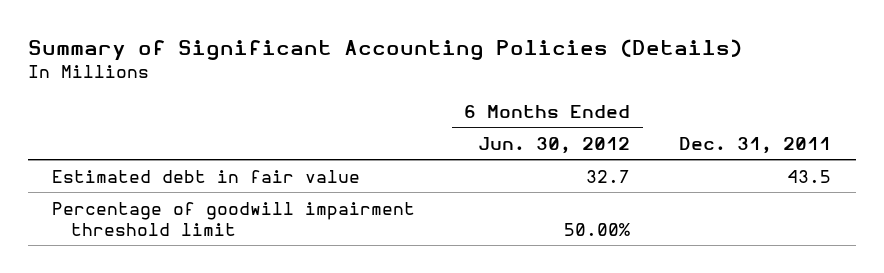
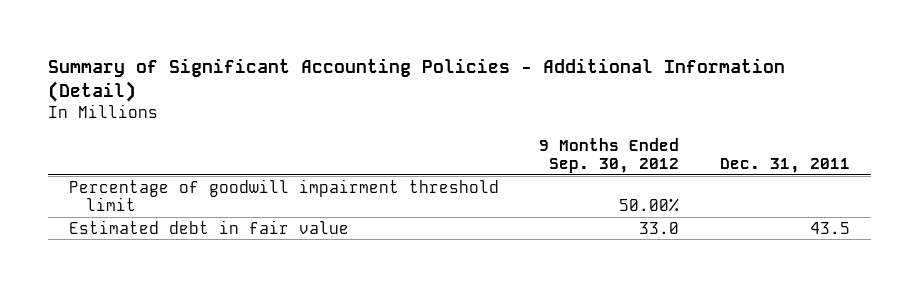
- Summary of Significant Accounting Policies (Details)
+ Summary of Significant Accounting Policies - Additional Information (Detail)
- | 6 Months Ended Jun. 30, 2012 | Dec. 31, 2011
+ | 9 Months Ended Sep. 30, 2012 | Dec. 31, 2011
moved down: Estimated debt in fair value | 33.0 | 43.5

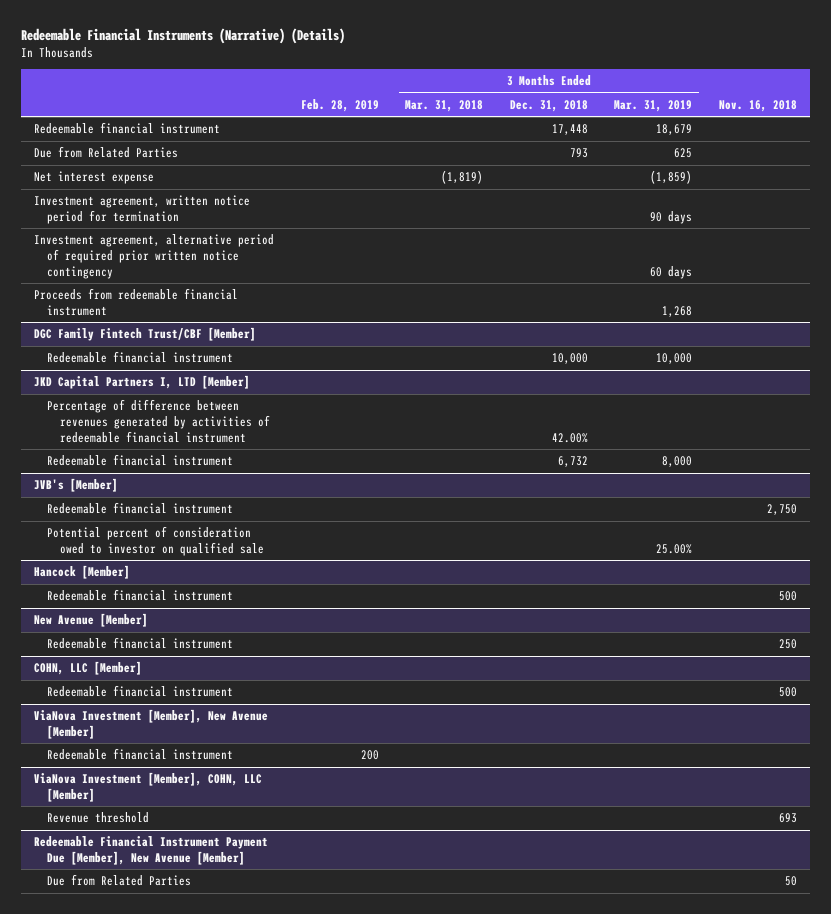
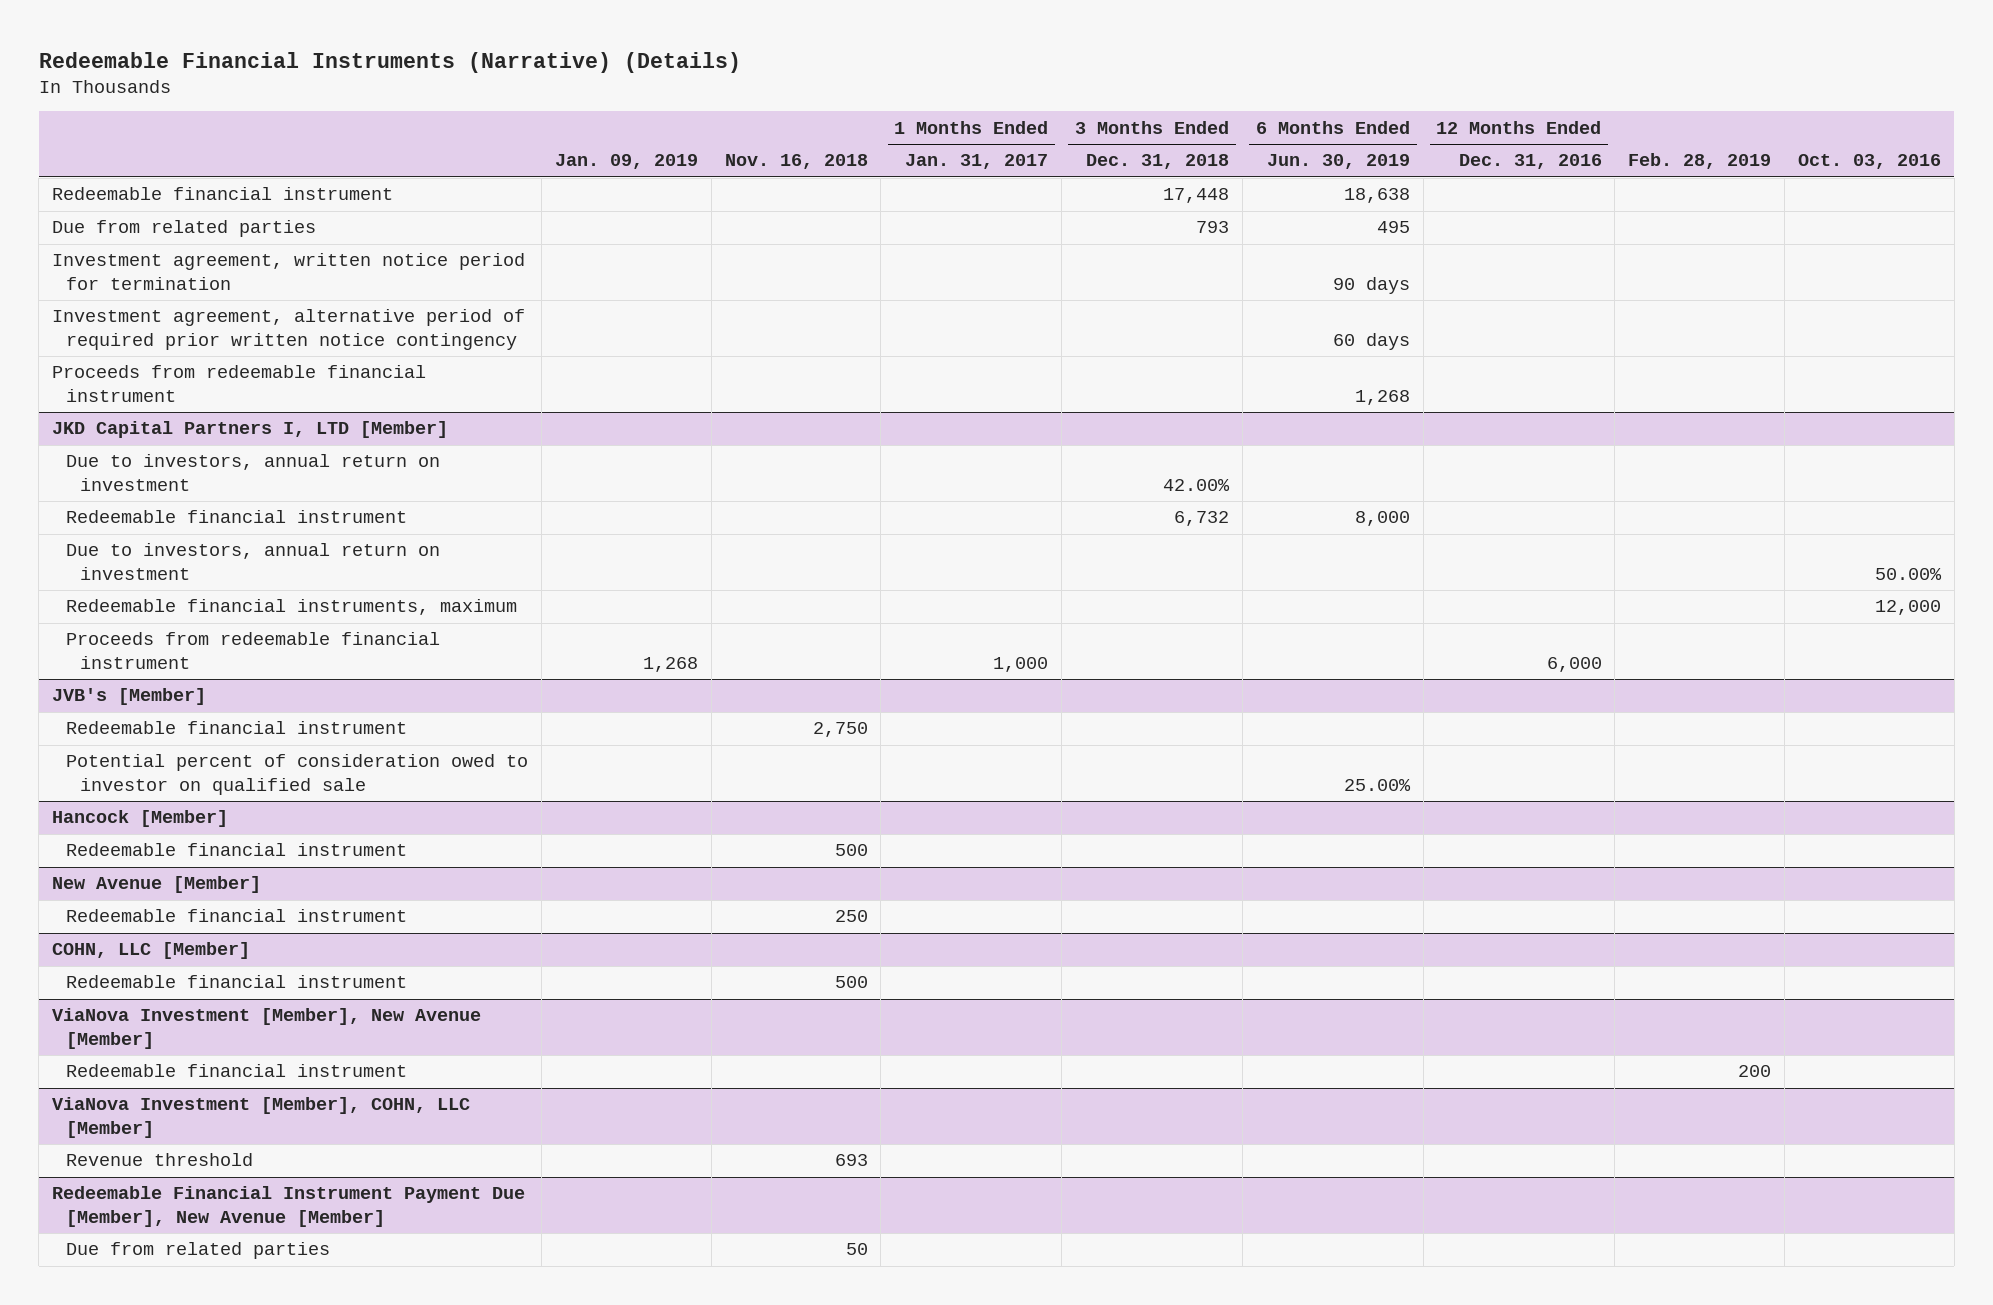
- | Feb. 28, 2019 | 3 Months Ended Mar. 31, 2018 | 3 Months Ended Dec. 31, 2018 | 3 Months Ended Mar. 31, 2019 | Nov. 16, 2018
+ | Jan. 09, 2019 | Nov. 16, 2018 | 1 Months Ended Jan. 31, 2017 | 3 Months Ended Dec. 31, 2018 | 6 Months Ended Jun. 30, 2019 | 12 Months Ended Dec. 31, 2016 | Feb. 28, 2019 | Oct. 03, 2016
- Due from Related Parties | | | 793 | 625 |
- Net interest expense | | (1,819) | | (1,859) |
+ Due from related parties | | | | 793 | 495 | | |
- DGC Family Fintech Trust/CBF [Member]
- Redeemable financial instrument | | | 10,000 | 10,000 |
@ JKD Capital Partners I, LTD [Member]
- Percentage of difference between revenues generated by activities of redeemable financial instrument | | | 42.00% | |
+ Due to investors, annual return on investment | | | | 42.00% | | | |
+ Due to investors, annual return on investment | | | | | | | | 50.00%
+ Redeemable financial instruments, maximum | | | | | | | | 12,000
+ Proceeds from redeemable financial instrument | 1,268 | | 1,000 | | | 6,000 | |
@ Redeemable Financial Instrument Payment Due [Member], New Avenue [Member]
- Due from Related Parties | | | | | 50
+ Due from related parties | | 50 | | | | | |

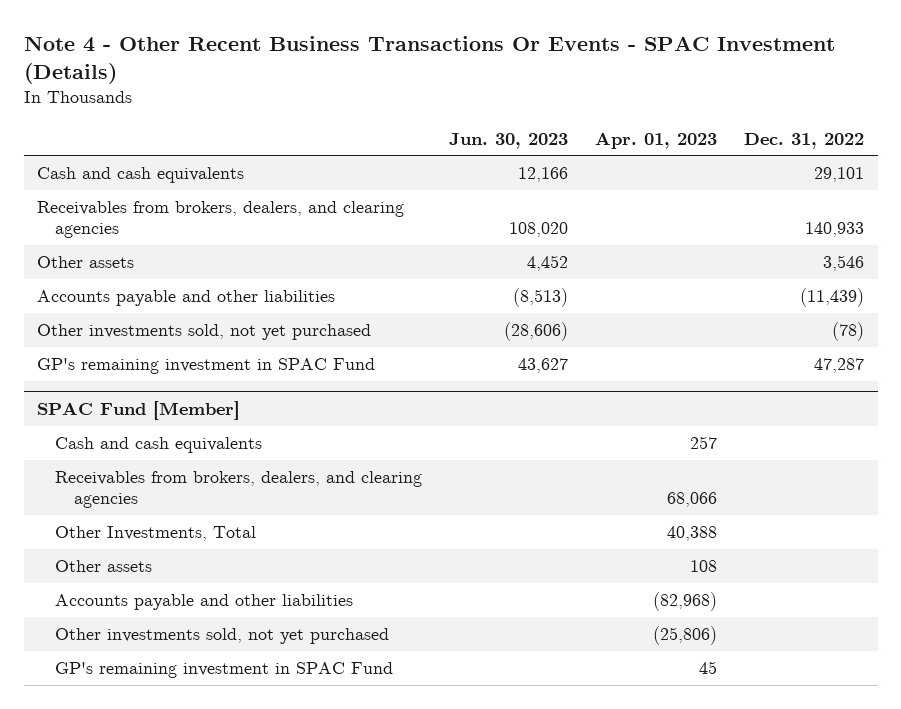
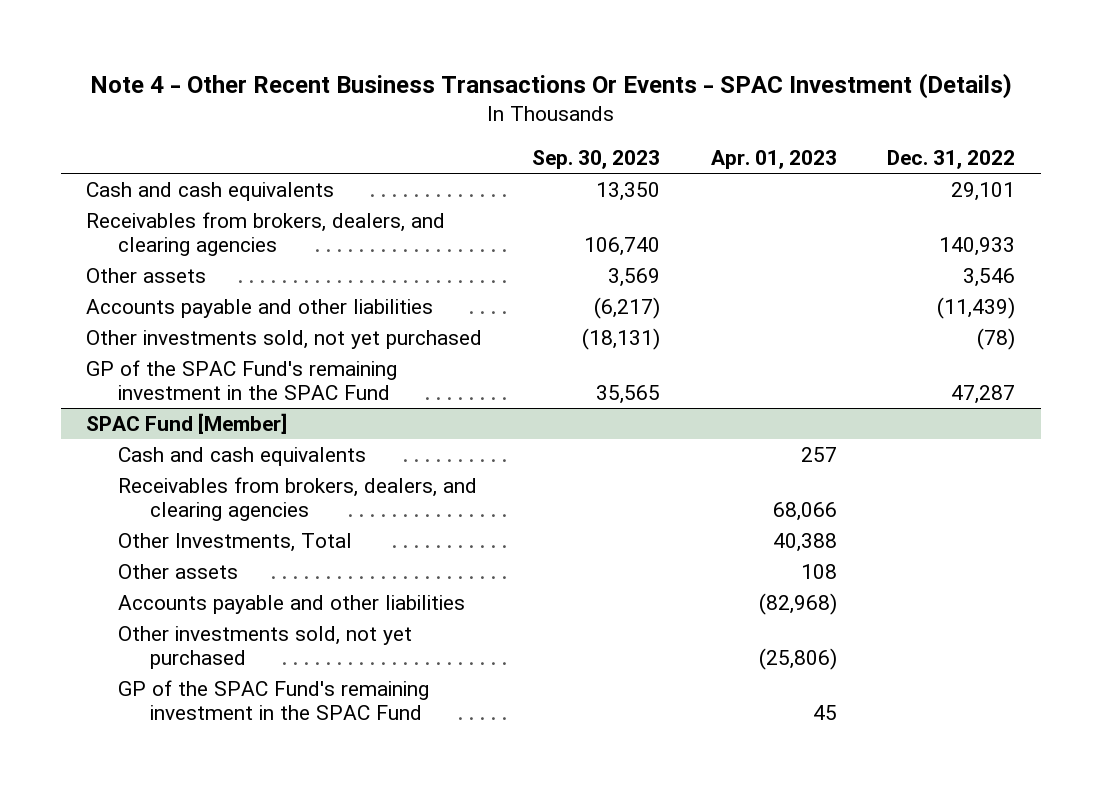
- | Jun. 30, 2023 | Apr. 01, 2023 | Dec. 31, 2022
+ | Sep. 30, 2023 | Apr. 01, 2023 | Dec. 31, 2022
- GP's remaining investment in SPAC Fund | 43,627 | | 47,287
+ GP of the SPAC Fund's remaining investment in the SPAC Fund | 35,565 | | 47,287
@ SPAC Fund [Member]
- GP's remaining investment in SPAC Fund | | 45 |
+ GP of the SPAC Fund's remaining investment in the SPAC Fund | | 45 |

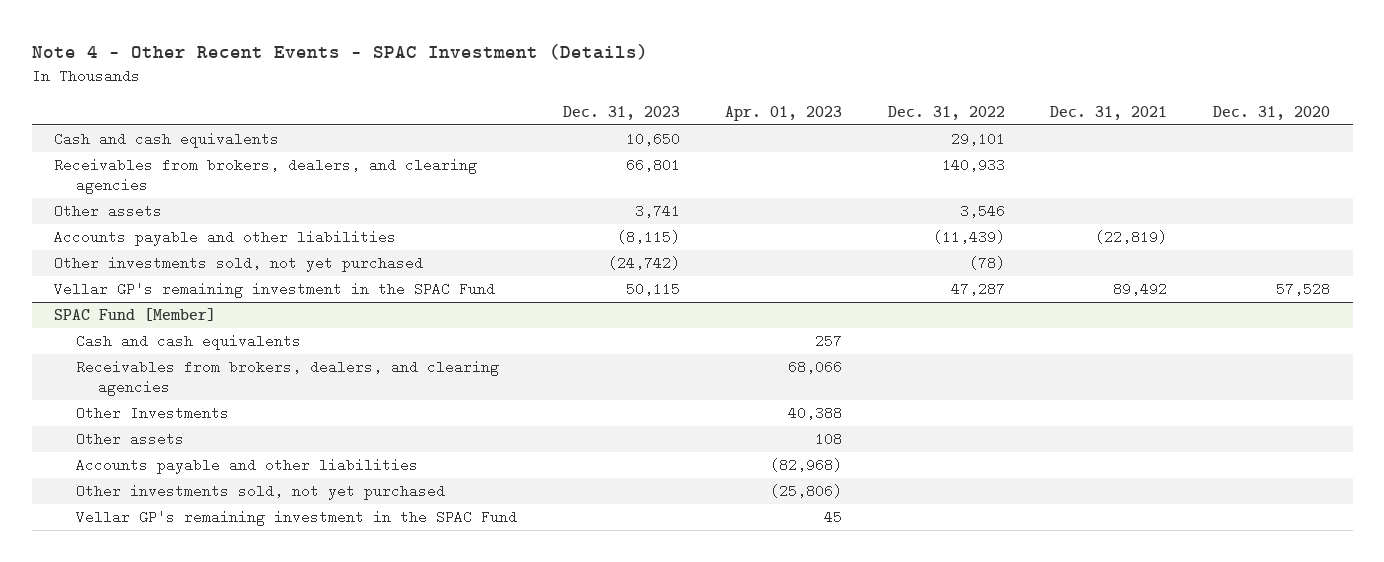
- Note 4 - Other Recent Business Transactions Or Events - SPAC Investment (Details)
+ Note 4 - Other Recent Events - SPAC Investment (Details)
- | Sep. 30, 2023 | Apr. 01, 2023 | Dec. 31, 2022
+ | Dec. 31, 2023 | Apr. 01, 2023 | Dec. 31, 2022 | Dec. 31, 2021 | Dec. 31, 2020
- GP of the SPAC Fund's remaining investment in the SPAC Fund | 35,565 | | 47,287
+ Vellar GP's remaining investment in the SPAC Fund | 50,115 | | 47,287 | 89,492 | 57,528
@ SPAC Fund [Member]
- Other Investments, Total | | 40,388 |
+ Other Investments | | 40,388 | | |
- GP of the SPAC Fund's remaining investment in the SPAC Fund | | 45 |
+ Vellar GP's remaining investment in the SPAC Fund | | 45 | | |

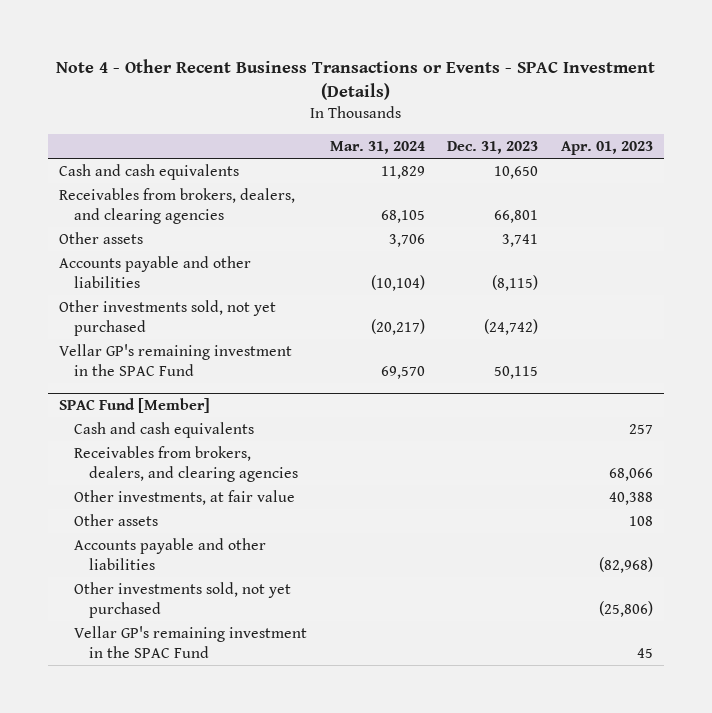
- Note 4 - Other Recent Events - SPAC Investment (Details)
+ Note 4 - Other Recent Business Transactions or Events - SPAC Investment (Details)
- | Dec. 31, 2023 | Apr. 01, 2023 | Dec. 31, 2022 | Dec. 31, 2021 | Dec. 31, 2020
+ | Mar. 31, 2024 | Dec. 31, 2023 | Apr. 01, 2023
@ SPAC Fund [Member]
- Other Investments | | 40,388 | | |
+ Other investments, at fair value | | | 40,388

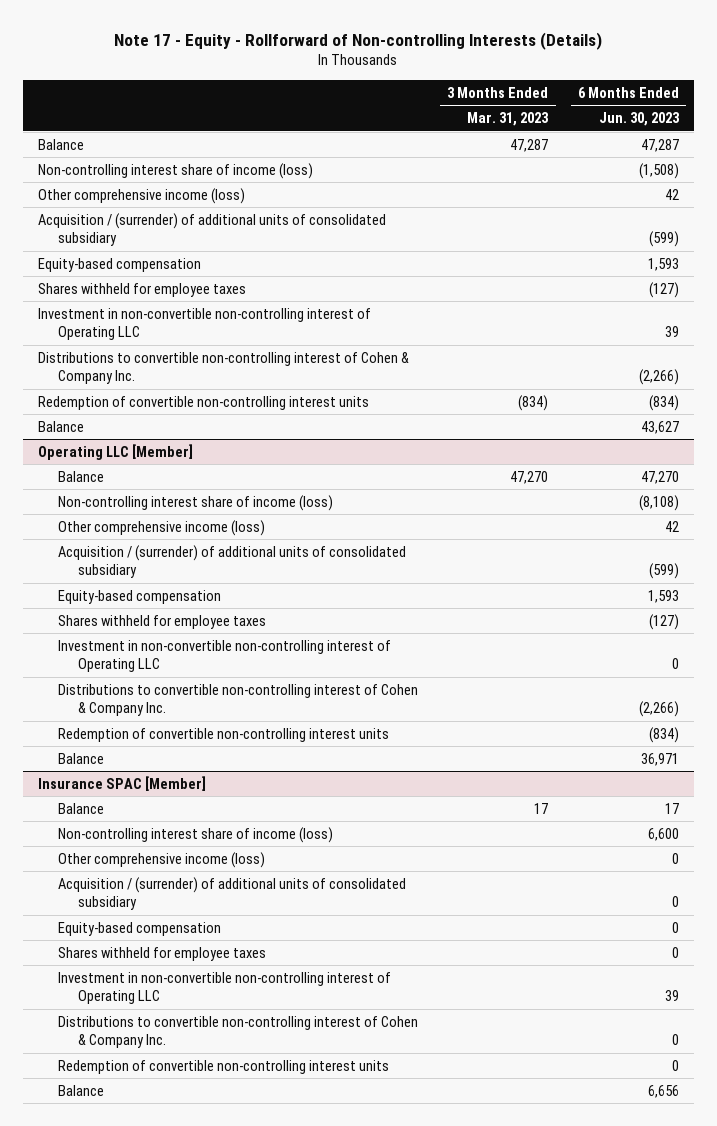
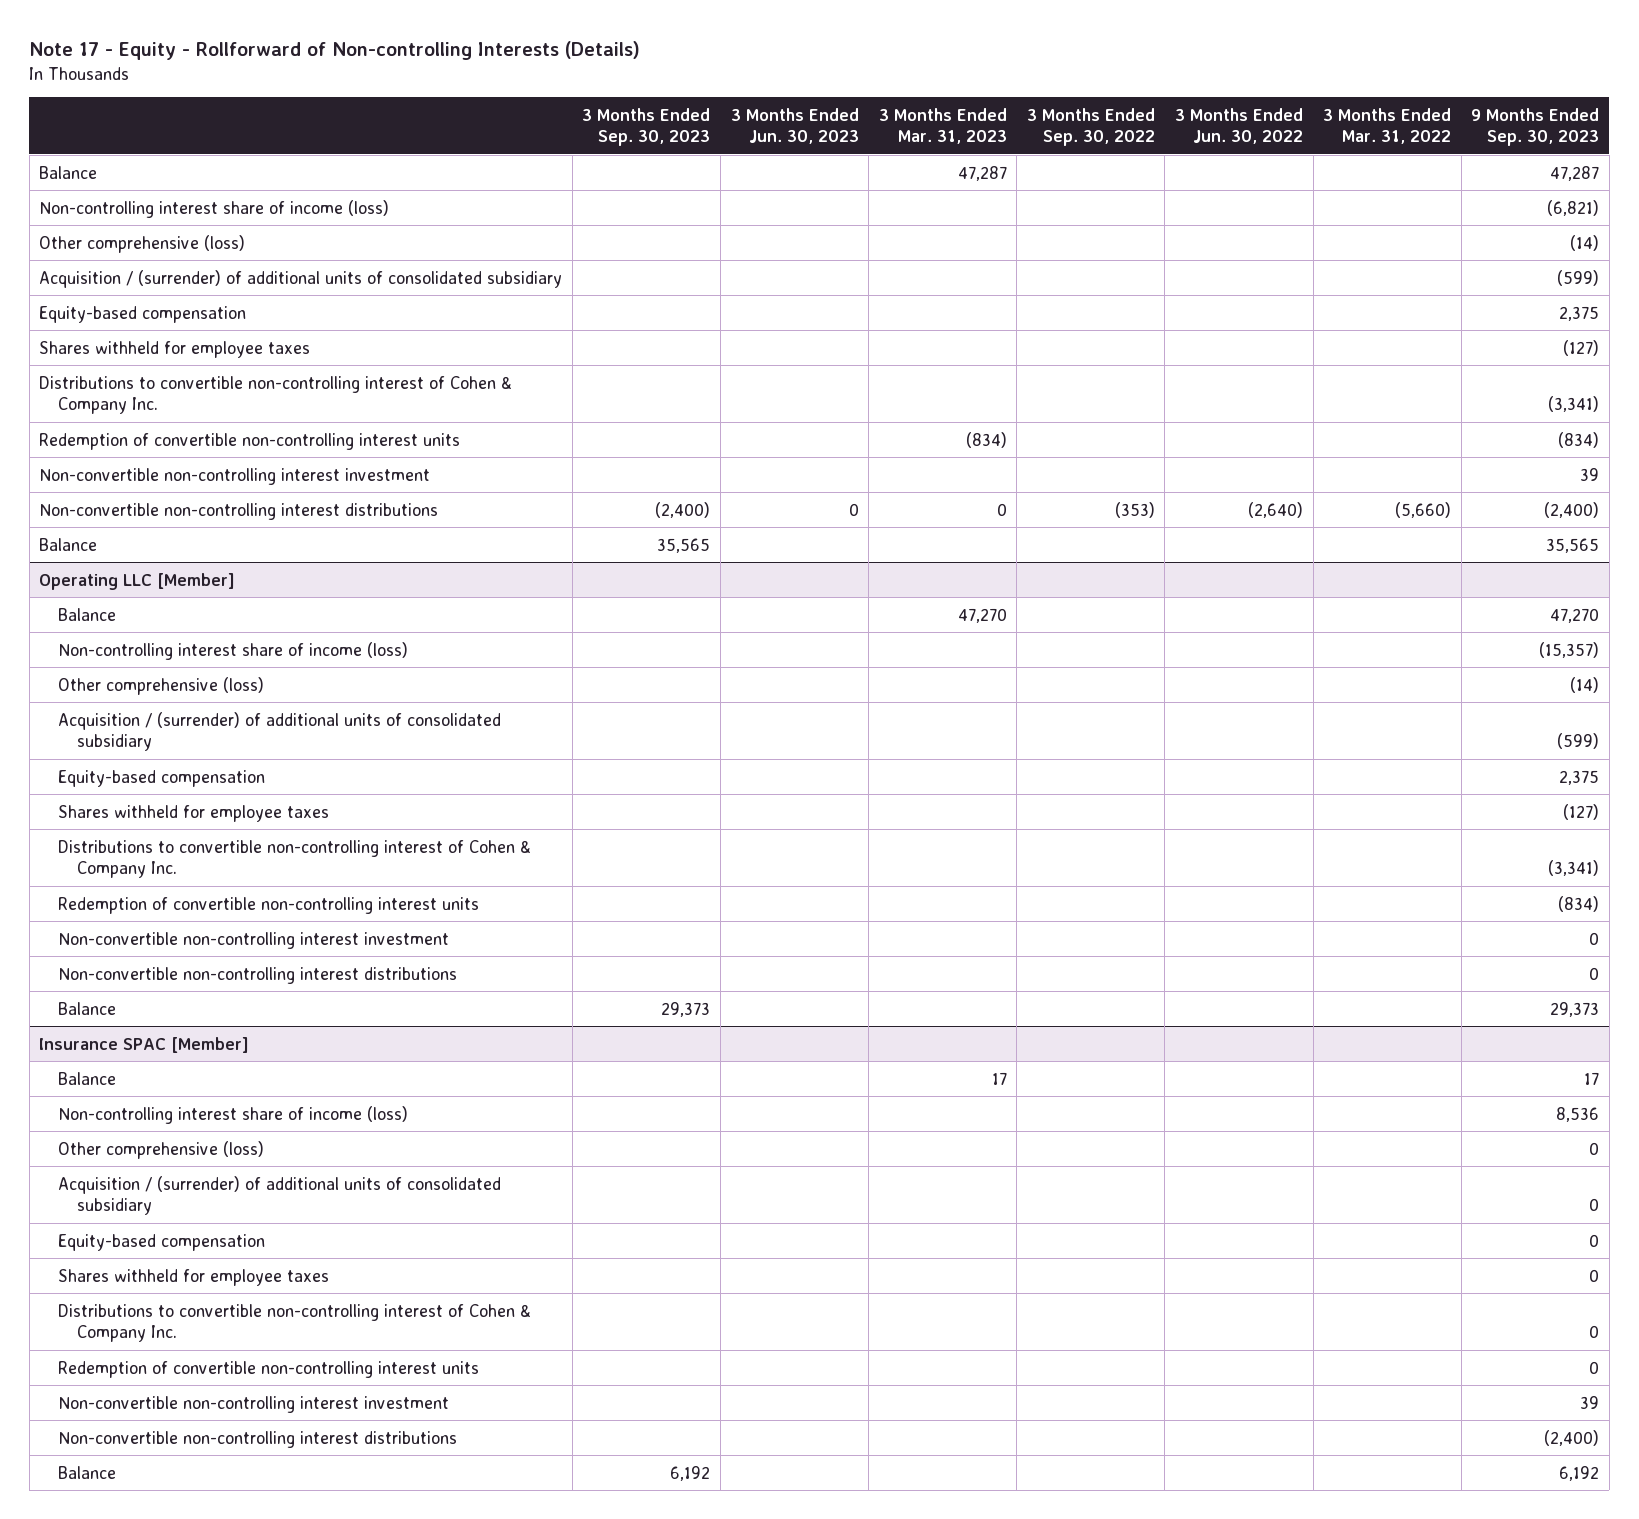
- | 3 Months Ended Mar. 31, 2023 | 6 Months Ended Jun. 30, 2023
+ | 3 Months Ended Sep. 30, 2023 | 3 Months Ended Jun. 30, 2023 | 3 Months Ended Mar. 31, 2023 | 3 Months Ended Sep. 30, 2022 | 3 Months Ended Jun. 30, 2022 | 3 Months Ended Mar. 31, 2022 | 9 Months Ended Sep. 30, 2023
- Other comprehensive income (loss) | | 42
+ Other comprehensive (loss) | | | | | | | (14)
- Investment in non-convertible non-controlling interest of Operating LLC | | 39
+ Non-convertible non-controlling interest investment | | | | | | | 39
+ Non-convertible non-controlling interest distributions | (2,400) | 0 | 0 | (353) | (2,640) | (5,660) | (2,400)
@ Operating LLC [Member]
- Other comprehensive income (loss) | | 42
+ Other comprehensive (loss) | | | | | | | (14)
- Investment in non-convertible non-controlling interest of Operating LLC | | 0
+ Non-convertible non-controlling interest investment | | | | | | | 0
+ Non-convertible non-controlling interest distributions | | | | | | | 0
@ Insurance SPAC [Member]
- Other comprehensive income (loss) | | 0
+ Other comprehensive (loss) | | | | | | | 0
- Investment in non-convertible non-controlling interest of Operating LLC | | 39
+ Non-convertible non-controlling interest investment | | | | | | | 39
+ Non-convertible non-controlling interest distributions | | | | | | | (2,400)

